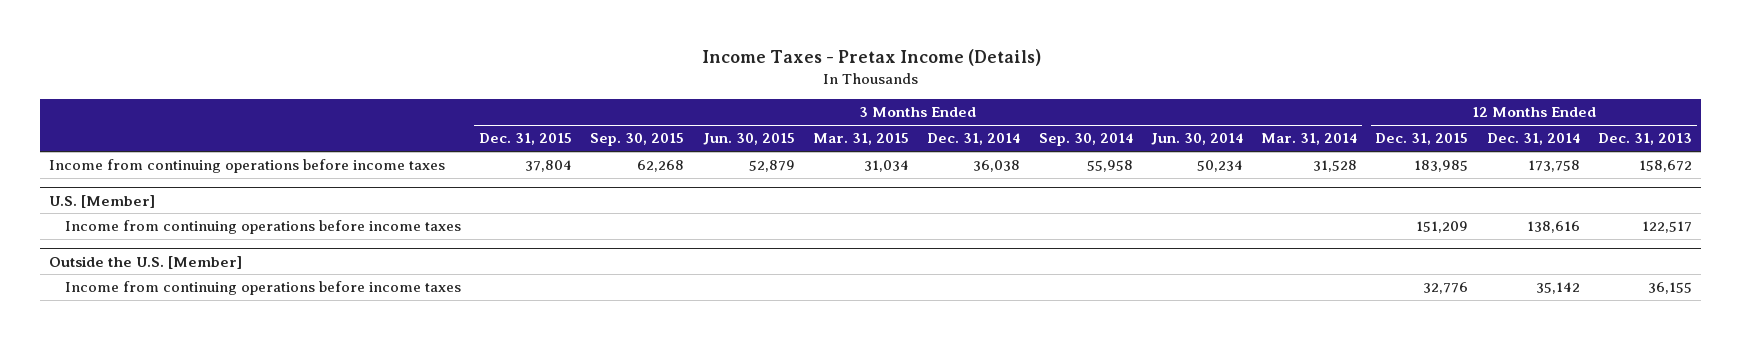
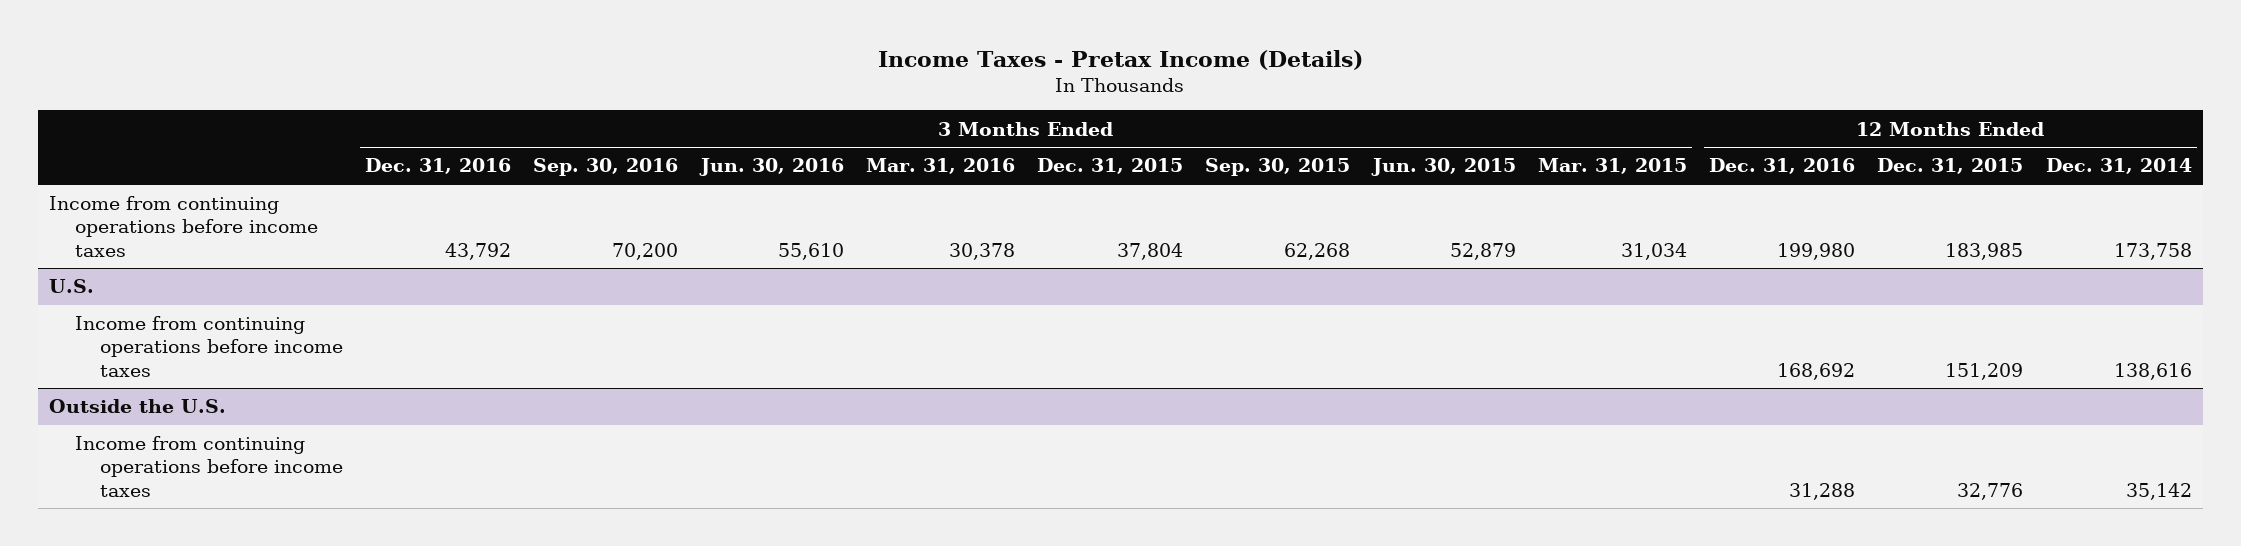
- | 3 Months Ended Dec. 31, 2015 | 3 Months Ended Sep. 30, 2015 | 3 Months Ended Jun. 30, 2015 | 3 Months Ended Mar. 31, 2015 | 3 Months Ended Dec. 31, 2014 | 3 Months Ended Sep. 30, 2014 | 3 Months Ended Jun. 30, 2014 | 3 Months Ended Mar. 31, 2014 | 12 Months Ended Dec. 31, 2015 | 12 Months Ended Dec. 31, 2014 | 12 Months Ended Dec. 31, 2013
+ | 3 Months Ended Dec. 31, 2016 | 3 Months Ended Sep. 30, 2016 | 3 Months Ended Jun. 30, 2016 | 3 Months Ended Mar. 31, 2016 | 3 Months Ended Dec. 31, 2015 | 3 Months Ended Sep. 30, 2015 | 3 Months Ended Jun. 30, 2015 | 3 Months Ended Mar. 31, 2015 | 12 Months Ended Dec. 31, 2016 | 12 Months Ended Dec. 31, 2015 | 12 Months Ended Dec. 31, 2014
- U.S. [Member]
+ U.S.
- Outside the U.S. [Member]
+ Outside the U.S.

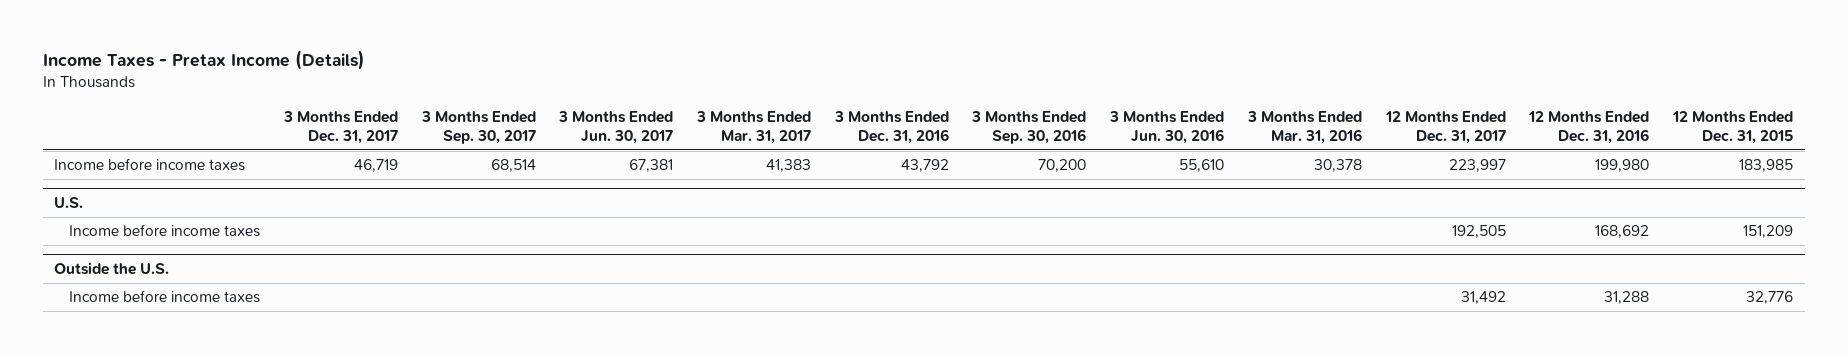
- | 3 Months Ended Dec. 31, 2016 | 3 Months Ended Sep. 30, 2016 | 3 Months Ended Jun. 30, 2016 | 3 Months Ended Mar. 31, 2016 | 3 Months Ended Dec. 31, 2015 | 3 Months Ended Sep. 30, 2015 | 3 Months Ended Jun. 30, 2015 | 3 Months Ended Mar. 31, 2015 | 12 Months Ended Dec. 31, 2016 | 12 Months Ended Dec. 31, 2015 | 12 Months Ended Dec. 31, 2014
+ | 3 Months Ended Dec. 31, 2017 | 3 Months Ended Sep. 30, 2017 | 3 Months Ended Jun. 30, 2017 | 3 Months Ended Mar. 31, 2017 | 3 Months Ended Dec. 31, 2016 | 3 Months Ended Sep. 30, 2016 | 3 Months Ended Jun. 30, 2016 | 3 Months Ended Mar. 31, 2016 | 12 Months Ended Dec. 31, 2017 | 12 Months Ended Dec. 31, 2016 | 12 Months Ended Dec. 31, 2015
- Income from continuing operations before income taxes | 43,792 | 70,200 | 55,610 | 30,378 | 37,804 | 62,268 | 52,879 | 31,034 | 199,980 | 183,985 | 173,758
+ Income before income taxes | 46,719 | 68,514 | 67,381 | 41,383 | 43,792 | 70,200 | 55,610 | 30,378 | 223,997 | 199,980 | 183,985
@ U.S.
- Income from continuing operations before income taxes | | | | | | | | | 168,692 | 151,209 | 138,616
+ Income before income taxes | | | | | | | | | 192,505 | 168,692 | 151,209
@ Outside the U.S.
- Income from continuing operations before income taxes | | | | | | | | | 31,288 | 32,776 | 35,142
+ Income before income taxes | | | | | | | | | 31,492 | 31,288 | 32,776

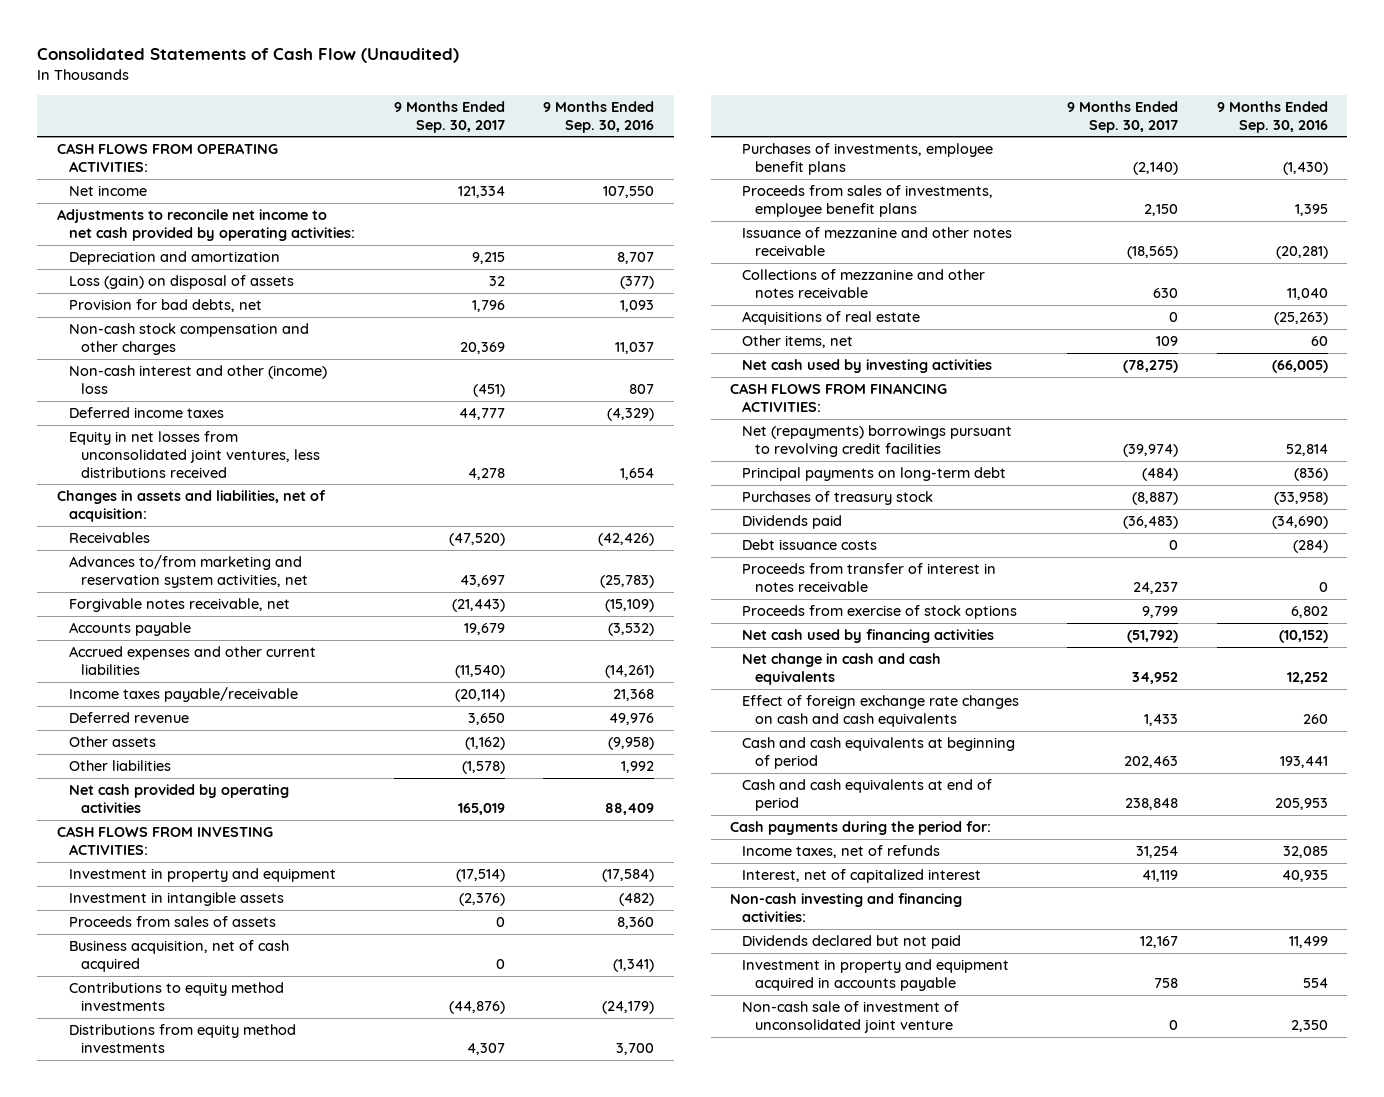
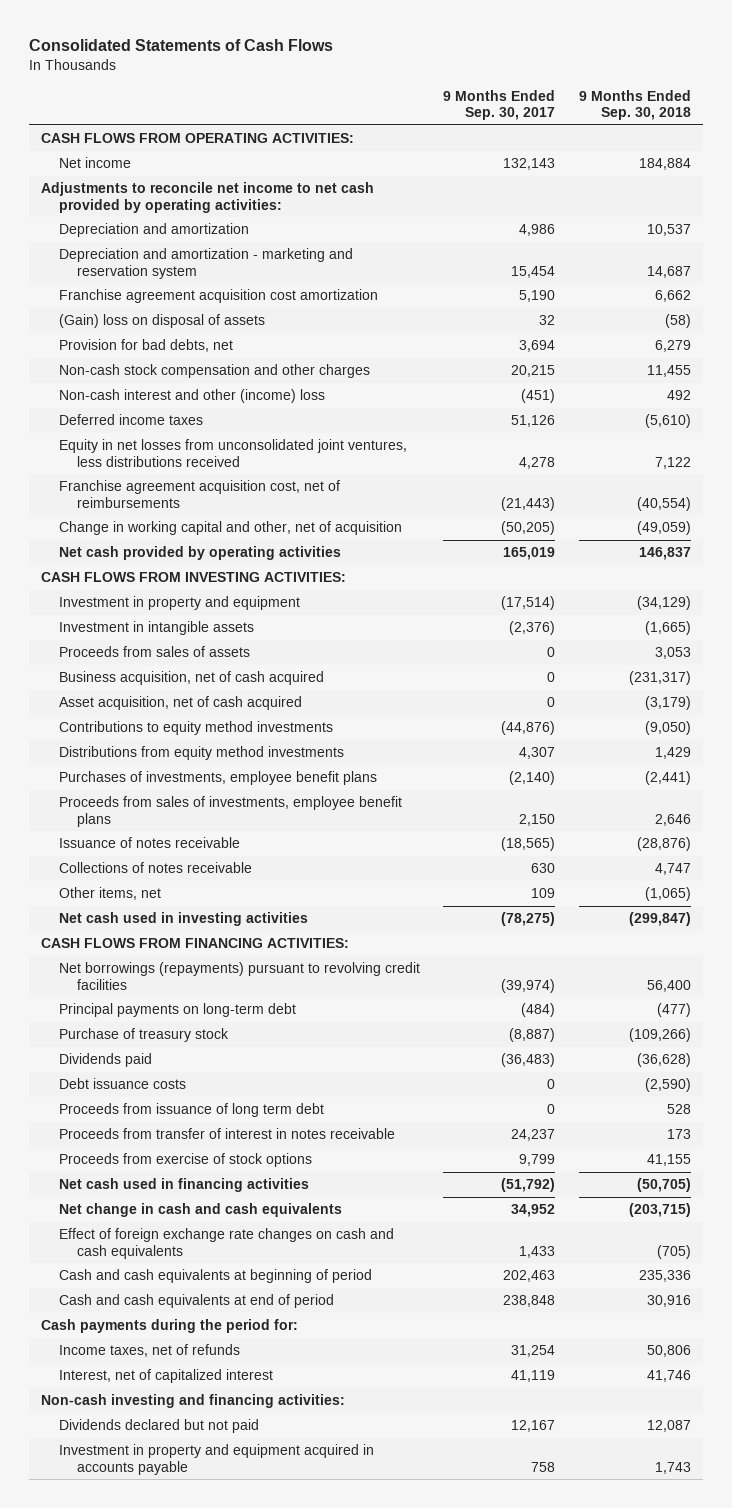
- Consolidated Statements of Cash Flow (Unaudited)
+ Consolidated Statements of Cash Flows
- | 9 Months Ended Sep. 30, 2017 | 9 Months Ended Sep. 30, 2016
+ | 9 Months Ended Sep. 30, 2017 | 9 Months Ended Sep. 30, 2018
- Net income | 121,334 | 107,550
+ Net income | 132,143 | 184,884
- Depreciation and amortization | 9,215 | 8,707
- Loss (gain) on disposal of assets | 32 | (377)
- Provision for bad debts, net | 1,796 | 1,093
- Non-cash stock compensation and other charges | 20,369 | 11,037
+ Depreciation and amortization | 4,986 | 10,537
+ Depreciation and amortization - marketing and reservation system | 15,454 | 14,687
+ Franchise agreement acquisition cost amortization | 5,190 | 6,662
+ (Gain) loss on disposal of assets | 32 | (58)
+ Provision for bad debts, net | 3,694 | 6,279
+ Non-cash stock compensation and other charges | 20,215 | 11,455
- Deferred income taxes | 44,777 | (4,329)
+ Deferred income taxes | 51,126 | (5,610)
- Changes in assets and liabilities, net of acquisition:
- Receivables | (47,520) | (42,426)
- Advances to/from marketing and reservation system activities, net | 43,697 | (25,783)
- Forgivable notes receivable, net | (21,443) | (15,109)
- Accounts payable | 19,679 | (3,532)
- Accrued expenses and other current liabilities | (11,540) | (14,261)
- Income taxes payable/receivable | (20,114) | 21,368
- Deferred revenue | 3,650 | 49,976
- Other assets | (1,162) | (9,958)
- Other liabilities | (1,578) | 1,992
+ Franchise agreement acquisition cost, net of reimbursements | (21,443) | (40,554)
+ Change in working capital and other, net of acquisition | (50,205) | (49,059)
+ Asset acquisition, net of cash acquired | 0 | (3,179)
- Issuance of mezzanine and other notes receivable | (18,565) | (20,281)
- Collections of mezzanine and other notes receivable | 630 | 11,040
- Acquisitions of real estate | 0 | (25,263)
+ Issuance of notes receivable | (18,565) | (28,876)
+ Collections of notes receivable | 630 | 4,747
- Net cash used by investing activities | (78,275) | (66,005)
+ Net cash used in investing activities | (78,275) | (299,847)
- Net (repayments) borrowings pursuant to revolving credit facilities | (39,974) | 52,814
+ Net borrowings (repayments) pursuant to revolving credit facilities | (39,974) | 56,400
- Purchases of treasury stock | (8,887) | (33,958)
+ Purchase of treasury stock | (8,887) | (109,266)
+ Proceeds from issuance of long term debt | 0 | 528
- Net cash used by financing activities | (51,792) | (10,152)
+ Net cash used in financing activities | (51,792) | (50,705)
- Non-cash sale of investment of unconsolidated joint venture | 0 | 2,350

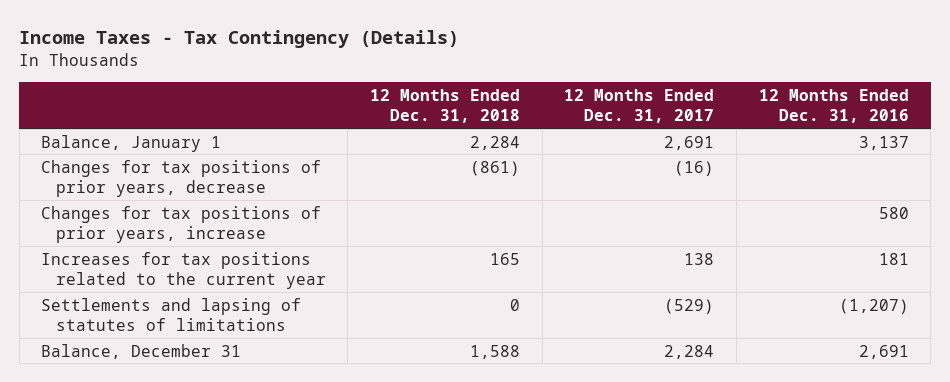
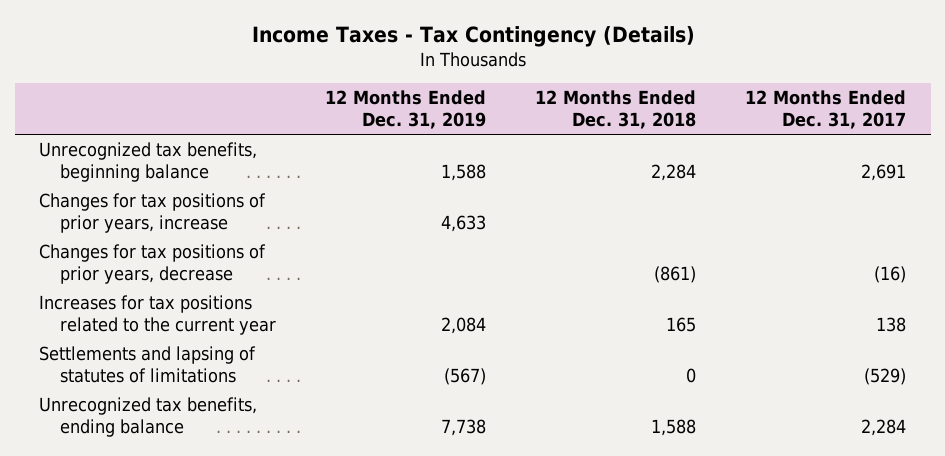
- | 12 Months Ended Dec. 31, 2018 | 12 Months Ended Dec. 31, 2017 | 12 Months Ended Dec. 31, 2016
+ | 12 Months Ended Dec. 31, 2019 | 12 Months Ended Dec. 31, 2018 | 12 Months Ended Dec. 31, 2017
- Balance, January 1 | 2,284 | 2,691 | 3,137
+ Unrecognized tax benefits, beginning balance | 1,588 | 2,284 | 2,691
moved down: Changes for tax positions of prior years, decrease | | (861) | (16)
- Balance, December 31 | 1,588 | 2,284 | 2,691
+ Unrecognized tax benefits, ending balance | 7,738 | 1,588 | 2,284

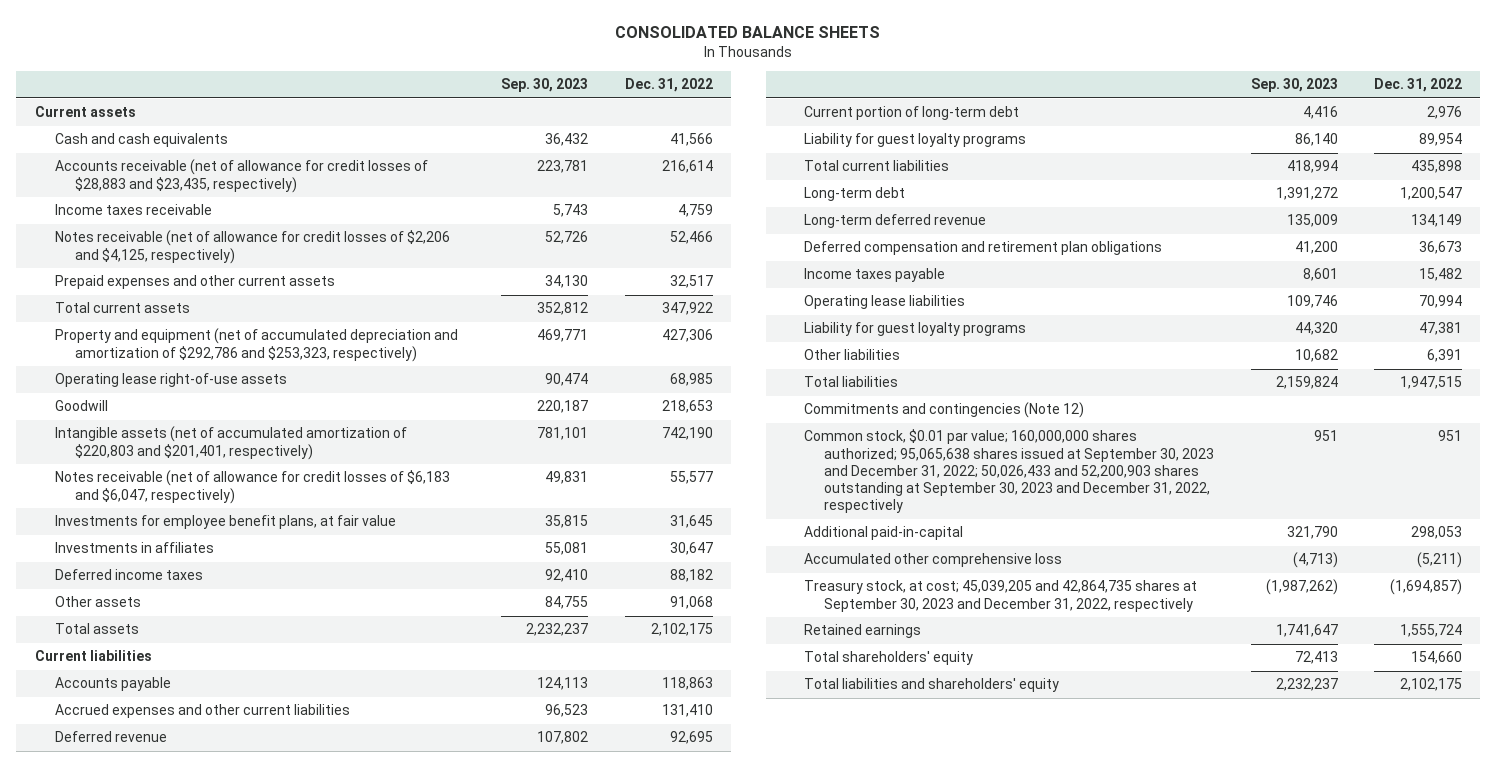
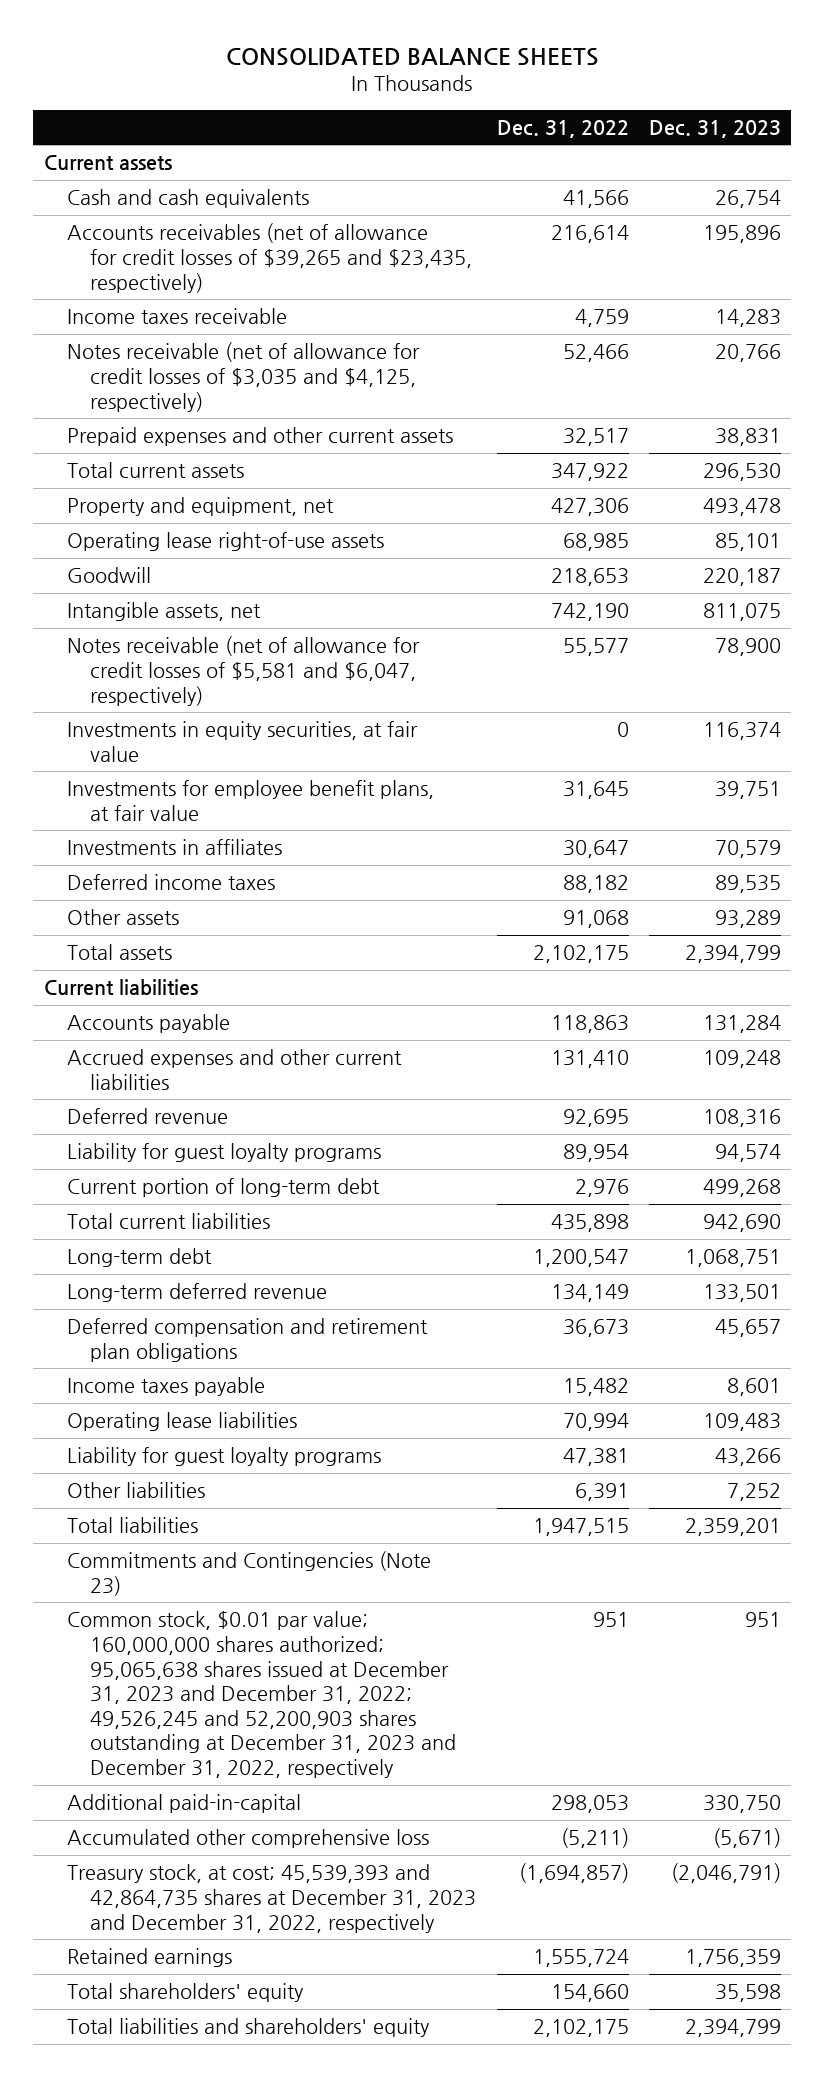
- | Sep. 30, 2023 | Dec. 31, 2022
+ | Dec. 31, 2022 | Dec. 31, 2023
- Accounts receivable (net of allowance for credit losses of $28,883 and $23,435, respectively) | 223,781 | 216,614
+ Accounts receivables (net of allowance for credit losses of $39,265 and $23,435, respectively) | 216,614 | 195,896
- Notes receivable (net of allowance for credit losses of $2,206 and $4,125, respectively) | 52,726 | 52,466
+ Notes receivable (net of allowance for credit losses of $3,035 and $4,125, respectively) | 52,466 | 20,766
- Property and equipment (net of accumulated depreciation and amortization of $292,786 and $253,323, respectively) | 469,771 | 427,306
+ Property and equipment, net | 427,306 | 493,478
- Intangible assets (net of accumulated amortization of $220,803 and $201,401, respectively) | 781,101 | 742,190
- Notes receivable (net of allowance for credit losses of $6,183 and $6,047, respectively) | 49,831 | 55,577
+ Intangible assets, net | 742,190 | 811,075
+ Notes receivable (net of allowance for credit losses of $5,581 and $6,047, respectively) | 55,577 | 78,900
+ Investments in equity securities, at fair value | 0 | 116,374
moved down: Current portion of long-term debt | 2,976 | 499,268
- Commitments and contingencies (Note 12)
- Common stock, $0.01 par value; 160,000,000 shares authorized; 95,065,638 shares issued at September 30, 2023 and December 31, 2022; 50,026,433 and 52,200,903 shares outstanding at September 30, 2023 and December 31, 2022, respectively | 951 | 951
+ Commitments and Contingencies (Note 23)
+ Common stock, $0.01 par value; 160,000,000 shares authorized; 95,065,638 shares issued at December 31, 2023 and December 31, 2022; 49,526,245 and 52,200,903 shares outstanding at December 31, 2023 and December 31, 2022, respectively | 951 | 951
- Treasury stock, at cost; 45,039,205 and 42,864,735 shares at September 30, 2023 and December 31, 2022, respectively | (1,987,262) | (1,694,857)
+ Treasury stock, at cost; 45,539,393 and 42,864,735 shares at December 31, 2023 and December 31, 2022, respectively | (1,694,857) | (2,046,791)

